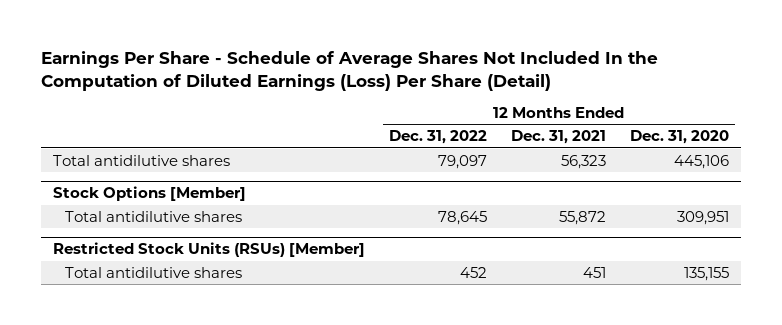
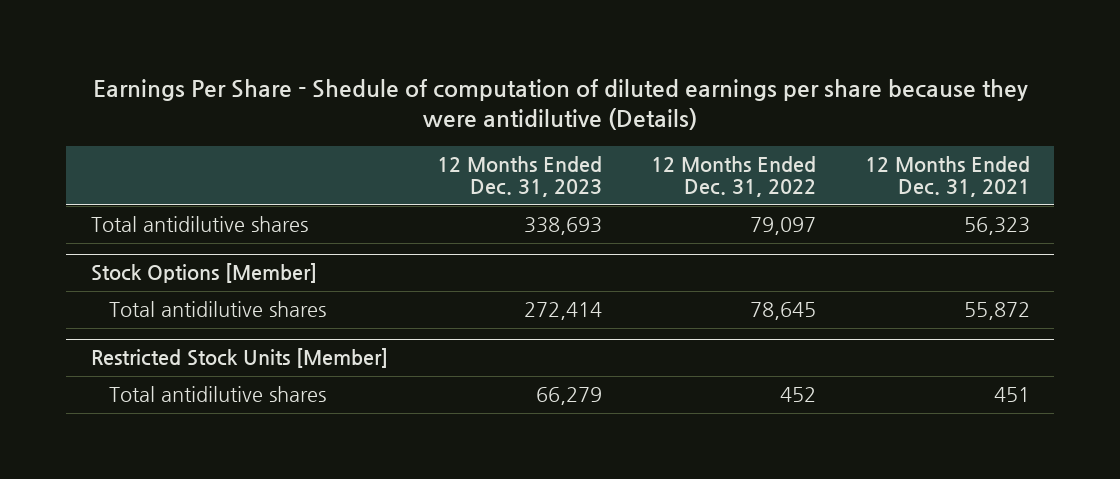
- Earnings Per Share - Schedule of Average Shares Not Included In the Computation of Diluted Earnings (Loss) Per Share (Detail)
+ Earnings Per Share - Shedule of computation of diluted earnings per share because they were antidilutive (Details)
- | 12 Months Ended Dec. 31, 2022 | 12 Months Ended Dec. 31, 2021 | 12 Months Ended Dec. 31, 2020
+ | 12 Months Ended Dec. 31, 2023 | 12 Months Ended Dec. 31, 2022 | 12 Months Ended Dec. 31, 2021
- Restricted Stock Units (RSUs) [Member]
+ Restricted Stock Units [Member]

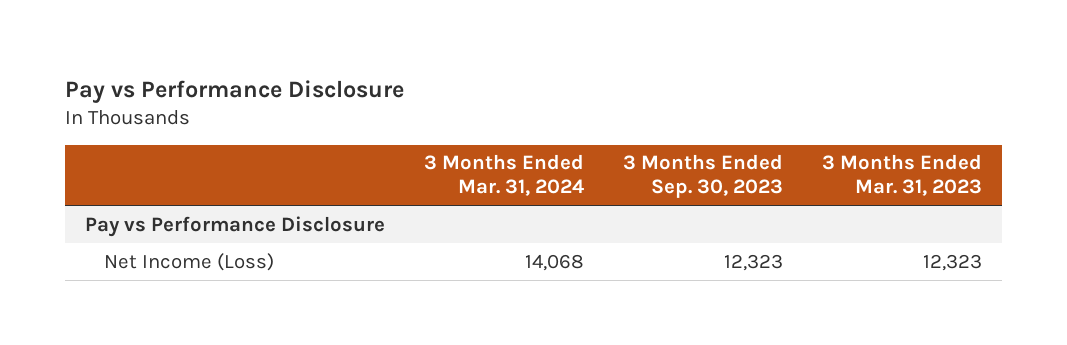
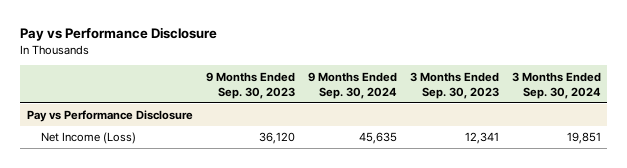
- | 3 Months Ended Mar. 31, 2024 | 3 Months Ended Sep. 30, 2023 | 3 Months Ended Mar. 31, 2023
+ | 9 Months Ended Sep. 30, 2023 | 9 Months Ended Sep. 30, 2024 | 3 Months Ended Sep. 30, 2023 | 3 Months Ended Sep. 30, 2024
- Net Income (Loss) | 14,068 | 12,323 | 12,323
+ Net Income (Loss) | 36,120 | 45,635 | 12,341 | 19,851

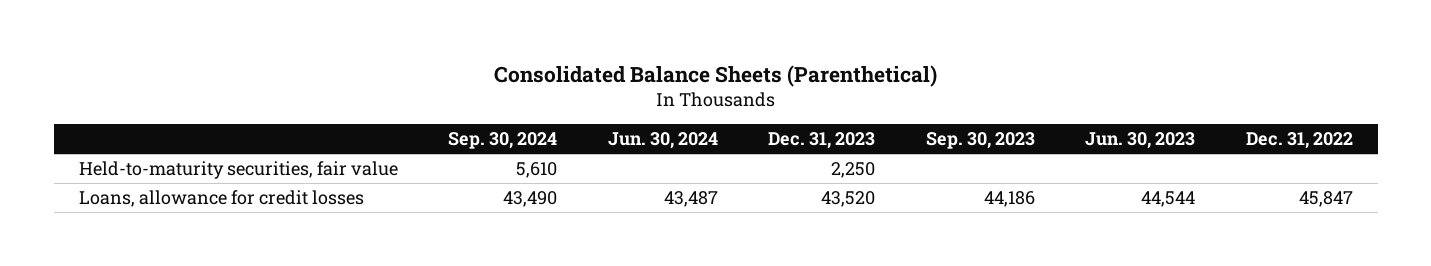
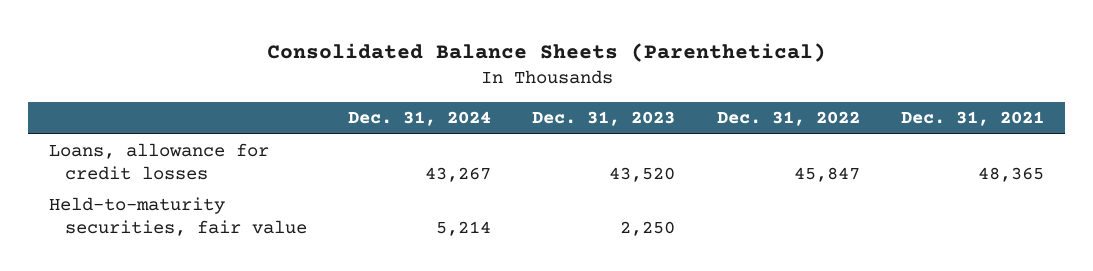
- | Sep. 30, 2024 | Jun. 30, 2024 | Dec. 31, 2023 | Sep. 30, 2023 | Jun. 30, 2023 | Dec. 31, 2022
+ | Dec. 31, 2024 | Dec. 31, 2023 | Dec. 31, 2022 | Dec. 31, 2021
moved down: Held-to-maturity securities, fair value | 5,214 | 2,250 | |

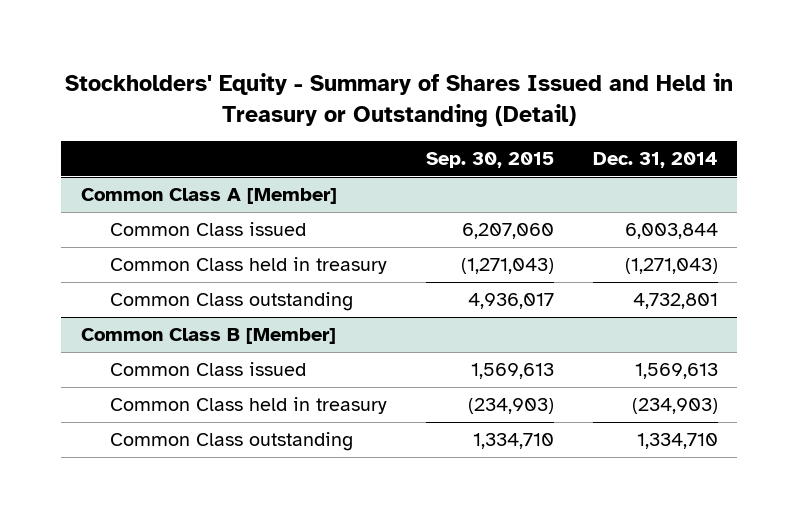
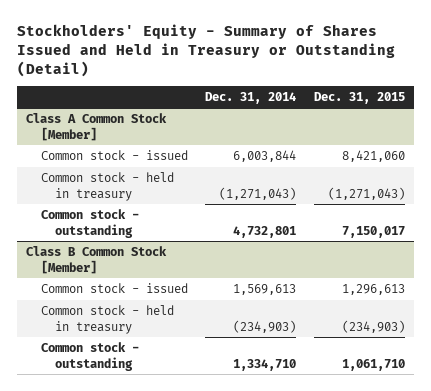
- | Sep. 30, 2015 | Dec. 31, 2014
+ | Dec. 31, 2014 | Dec. 31, 2015
- Common Class A [Member]
- Common Class issued | 6,207,060 | 6,003,844
- Common Class held in treasury | (1,271,043) | (1,271,043)
- Common Class outstanding | 4,936,017 | 4,732,801
- Common Class B [Member]
- Common Class issued | 1,569,613 | 1,569,613
- Common Class held in treasury | (234,903) | (234,903)
- Common Class outstanding | 1,334,710 | 1,334,710
+ Class A Common Stock [Member]
+ Common stock - issued | 6,003,844 | 8,421,060
+ Common stock - held in treasury | (1,271,043) | (1,271,043)
+ Common stock - outstanding | 4,732,801 | 7,150,017
+ Class B Common Stock [Member]
+ Common stock - issued | 1,569,613 | 1,296,613
+ Common stock - held in treasury | (234,903) | (234,903)
+ Common stock - outstanding | 1,334,710 | 1,061,710

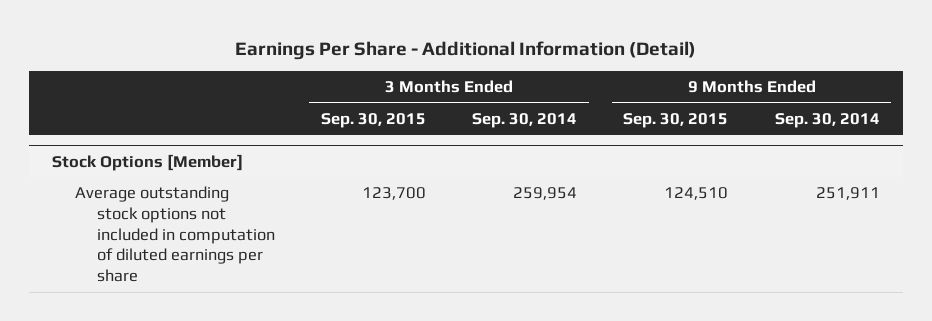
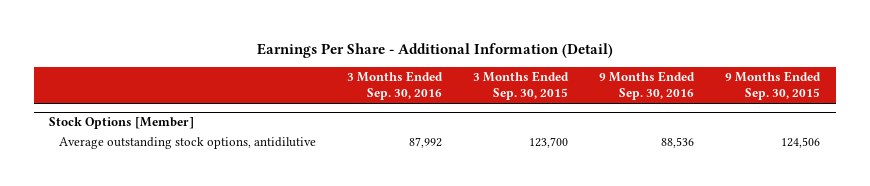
- | 3 Months Ended Sep. 30, 2015 | 3 Months Ended Sep. 30, 2014 | 9 Months Ended Sep. 30, 2015 | 9 Months Ended Sep. 30, 2014
+ | 3 Months Ended Sep. 30, 2016 | 3 Months Ended Sep. 30, 2015 | 9 Months Ended Sep. 30, 2016 | 9 Months Ended Sep. 30, 2015
@ Stock Options [Member]
- Average outstanding stock options not included in computation of diluted earnings per share | 123,700 | 259,954 | 124,510 | 251,911
+ Average outstanding stock options, antidilutive | 87,992 | 123,700 | 88,536 | 124,506

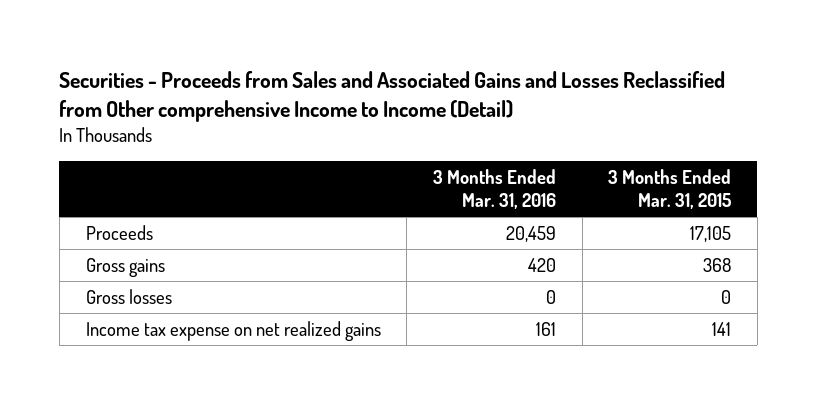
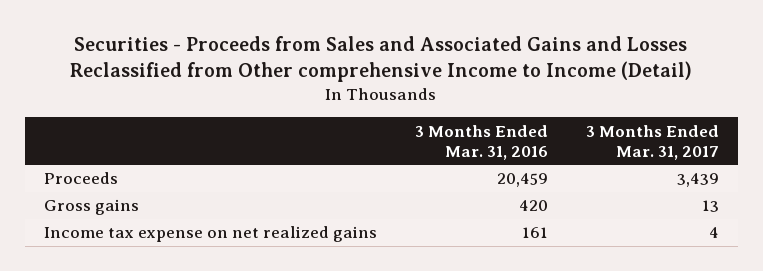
- | 3 Months Ended Mar. 31, 2016 | 3 Months Ended Mar. 31, 2015
+ | 3 Months Ended Mar. 31, 2016 | 3 Months Ended Mar. 31, 2017
- Gross losses | 0 | 0

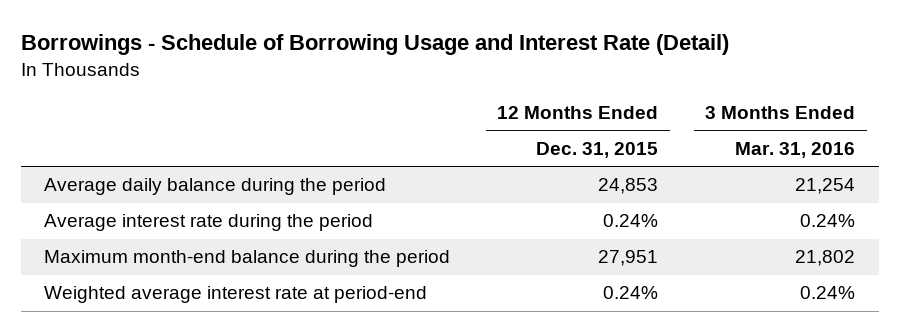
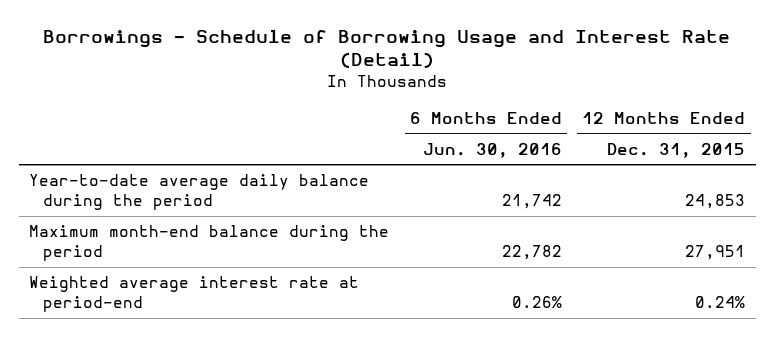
- | 12 Months Ended Dec. 31, 2015 | 3 Months Ended Mar. 31, 2016
+ | 6 Months Ended Jun. 30, 2016 | 12 Months Ended Dec. 31, 2015
- Average daily balance during the period | 24,853 | 21,254
- Average interest rate during the period | 0.24% | 0.24%
+ Year-to-date average daily balance during the period | 21,742 | 24,853

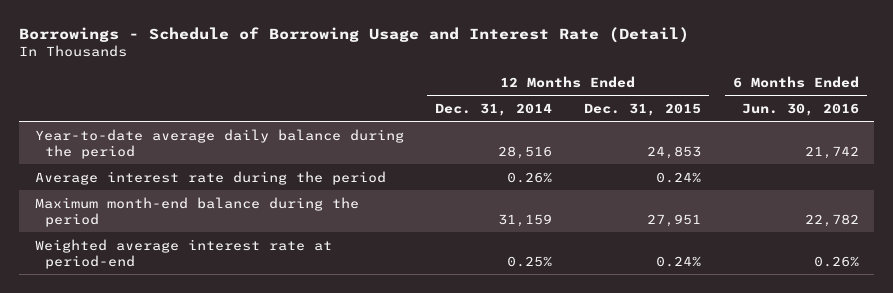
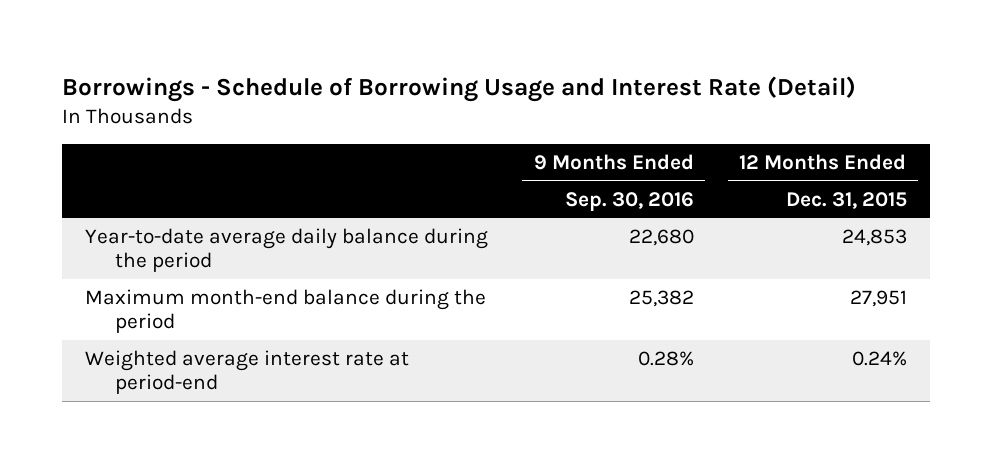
- | 12 Months Ended Dec. 31, 2014 | 12 Months Ended Dec. 31, 2015 | 6 Months Ended Jun. 30, 2016
+ | 9 Months Ended Sep. 30, 2016 | 12 Months Ended Dec. 31, 2015
- Average interest rate during the period | 0.26% | 0.24% |

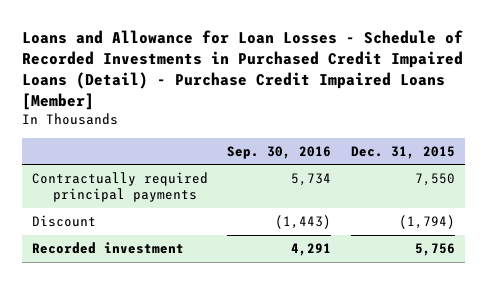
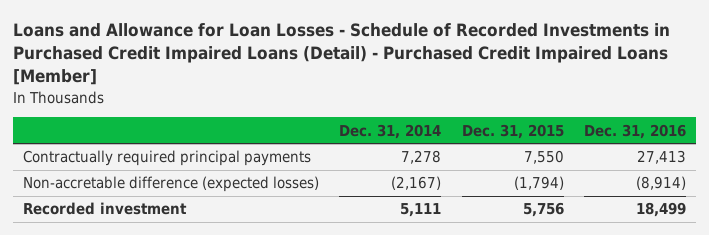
- Loans and Allowance for Loan Losses - Schedule of Recorded Investments in Purchased Credit Impaired Loans (Detail) - Purchase Credit Impaired Loans [Member]
+ Loans and Allowance for Loan Losses - Schedule of Recorded Investments in Purchased Credit Impaired Loans (Detail) - Purchased Credit Impaired Loans [Member]
- | Sep. 30, 2016 | Dec. 31, 2015
+ | Dec. 31, 2014 | Dec. 31, 2015 | Dec. 31, 2016
- Discount | (1,443) | (1,794)
+ Non-accretable difference (expected losses) | (2,167) | (1,794) | (8,914)

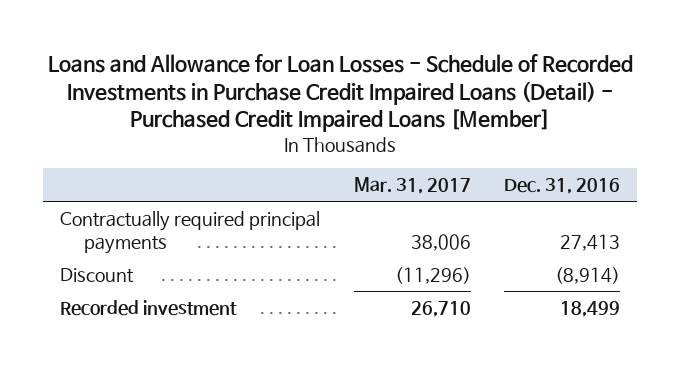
- Loans and Allowance for Loan Losses - Schedule of Recorded Investments in Purchased Credit Impaired Loans (Detail) - Purchased Credit Impaired Loans [Member]
+ Loans and Allowance for Loan Losses - Schedule of Recorded Investments in Purchase Credit Impaired Loans (Detail) - Purchased Credit Impaired Loans [Member]
- | Dec. 31, 2014 | Dec. 31, 2015 | Dec. 31, 2016
+ | Mar. 31, 2017 | Dec. 31, 2016
- Non-accretable difference (expected losses) | (2,167) | (1,794) | (8,914)
+ Discount | (11,296) | (8,914)

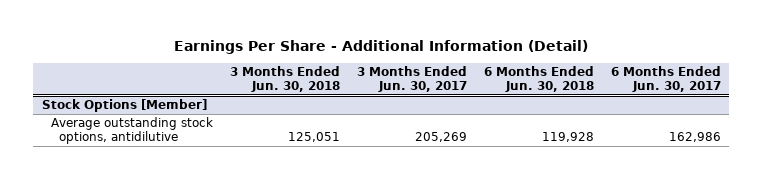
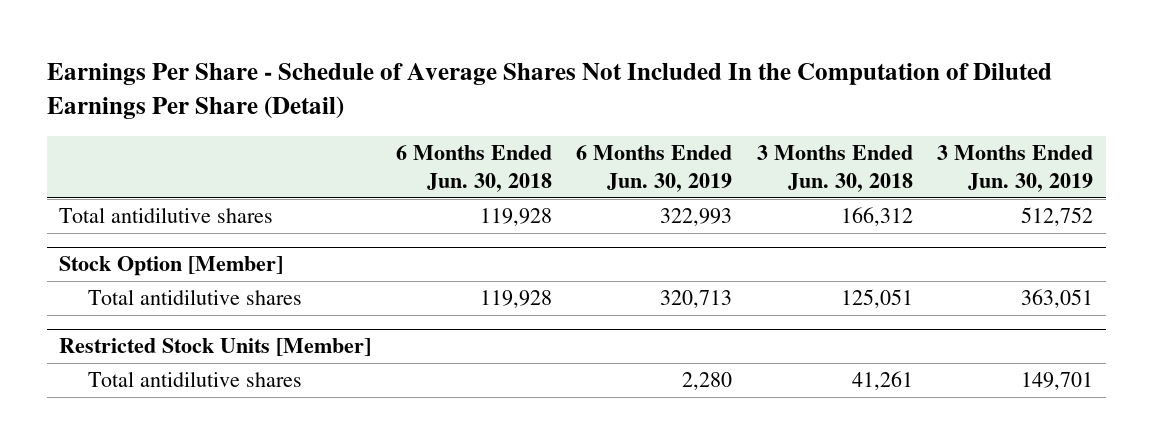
- Earnings Per Share - Additional Information (Detail)
+ Earnings Per Share - Schedule of Average Shares Not Included In the Computation of Diluted Earnings Per Share (Detail)
- | 3 Months Ended Jun. 30, 2018 | 3 Months Ended Jun. 30, 2017 | 6 Months Ended Jun. 30, 2018 | 6 Months Ended Jun. 30, 2017
+ | 6 Months Ended Jun. 30, 2018 | 6 Months Ended Jun. 30, 2019 | 3 Months Ended Jun. 30, 2018 | 3 Months Ended Jun. 30, 2019
- Stock Options [Member]
- Average outstanding stock options, antidilutive | 125,051 | 205,269 | 119,928 | 162,986
+ Total antidilutive shares | 119,928 | 322,993 | 166,312 | 512,752
+ Stock Option [Member]
+ Total antidilutive shares | 119,928 | 320,713 | 125,051 | 363,051
+ Restricted Stock Units [Member]
+ Total antidilutive shares | | 2,280 | 41,261 | 149,701

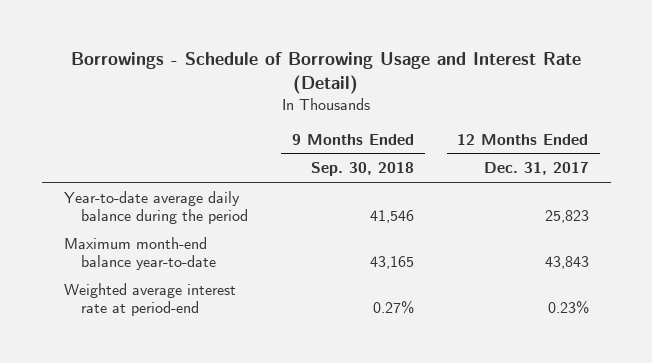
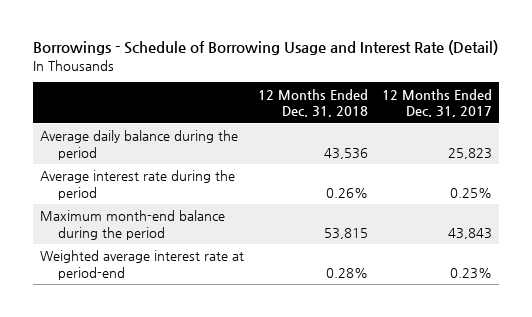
- | 9 Months Ended Sep. 30, 2018 | 12 Months Ended Dec. 31, 2017
+ | 12 Months Ended Dec. 31, 2018 | 12 Months Ended Dec. 31, 2017
- Year-to-date average daily balance during the period | 41,546 | 25,823
- Maximum month-end balance year-to-date | 43,165 | 43,843
+ Average daily balance during the period | 43,536 | 25,823
+ Average interest rate during the period | 0.26% | 0.25%
+ Maximum month-end balance during the period | 53,815 | 43,843

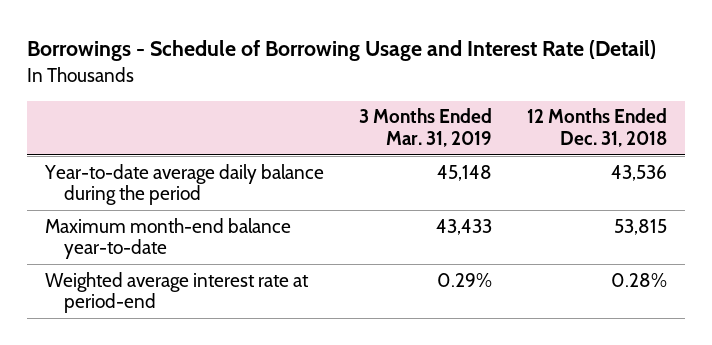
- | 12 Months Ended Dec. 31, 2018 | 12 Months Ended Dec. 31, 2017
+ | 3 Months Ended Mar. 31, 2019 | 12 Months Ended Dec. 31, 2018
- Average daily balance during the period | 43,536 | 25,823
- Average interest rate during the period | 0.26% | 0.25%
- Maximum month-end balance during the period | 53,815 | 43,843
+ Year-to-date average daily balance during the period | 45,148 | 43,536
+ Maximum month-end balance year-to-date | 43,433 | 53,815

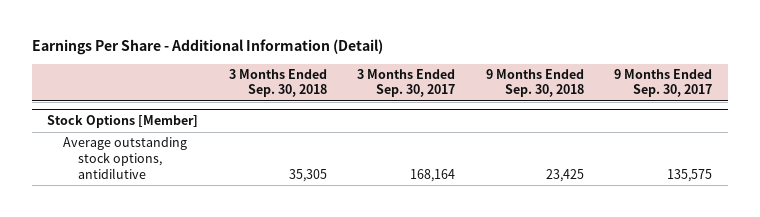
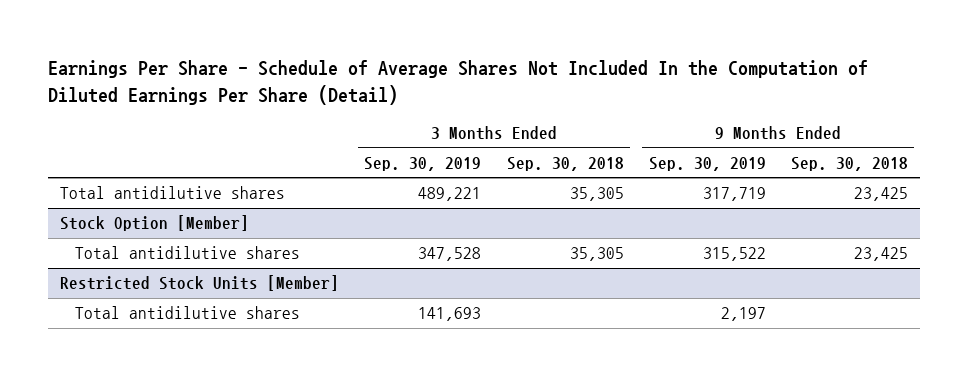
- Earnings Per Share - Additional Information (Detail)
+ Earnings Per Share - Schedule of Average Shares Not Included In the Computation of Diluted Earnings Per Share (Detail)
- | 3 Months Ended Sep. 30, 2018 | 3 Months Ended Sep. 30, 2017 | 9 Months Ended Sep. 30, 2018 | 9 Months Ended Sep. 30, 2017
+ | 3 Months Ended Sep. 30, 2019 | 3 Months Ended Sep. 30, 2018 | 9 Months Ended Sep. 30, 2019 | 9 Months Ended Sep. 30, 2018
- Stock Options [Member]
- Average outstanding stock options, antidilutive | 35,305 | 168,164 | 23,425 | 135,575
+ Total antidilutive shares | 489,221 | 35,305 | 317,719 | 23,425
+ Stock Option [Member]
+ Total antidilutive shares | 347,528 | 35,305 | 315,522 | 23,425
+ Restricted Stock Units [Member]
+ Total antidilutive shares | 141,693 | | 2,197 |

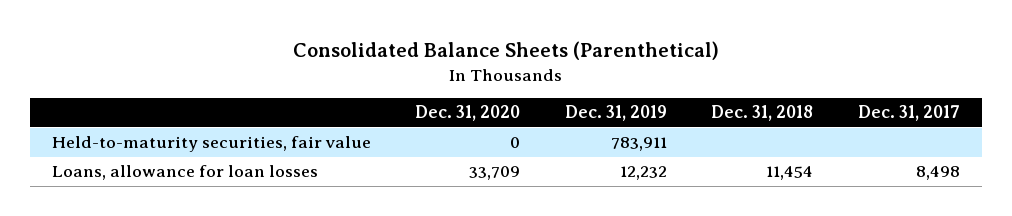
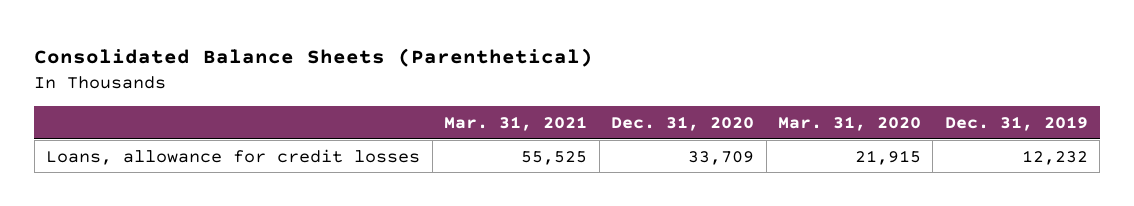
- | Dec. 31, 2020 | Dec. 31, 2019 | Dec. 31, 2018 | Dec. 31, 2017
+ | Mar. 31, 2021 | Dec. 31, 2020 | Mar. 31, 2020 | Dec. 31, 2019
- Held-to-maturity securities, fair value | 0 | 783,911 | |
- Loans, allowance for loan losses | 33,709 | 12,232 | 11,454 | 8,498
+ Loans, allowance for credit losses | 55,525 | 33,709 | 21,915 | 12,232

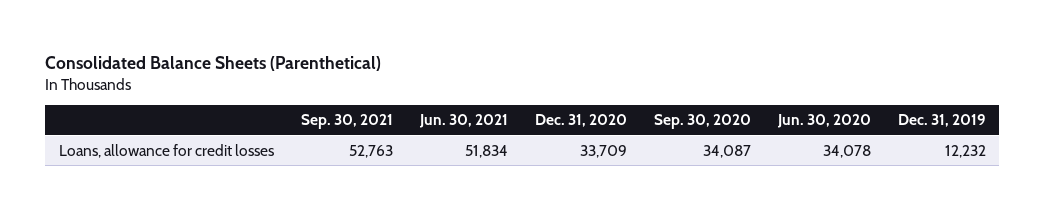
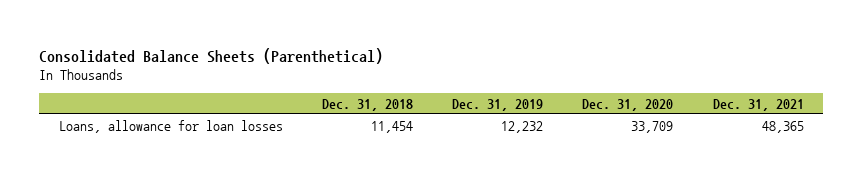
- | Sep. 30, 2021 | Jun. 30, 2021 | Dec. 31, 2020 | Sep. 30, 2020 | Jun. 30, 2020 | Dec. 31, 2019
+ | Dec. 31, 2018 | Dec. 31, 2019 | Dec. 31, 2020 | Dec. 31, 2021
- Loans, allowance for credit losses | 52,763 | 51,834 | 33,709 | 34,087 | 34,078 | 12,232
+ Loans, allowance for loan losses | 11,454 | 12,232 | 33,709 | 48,365

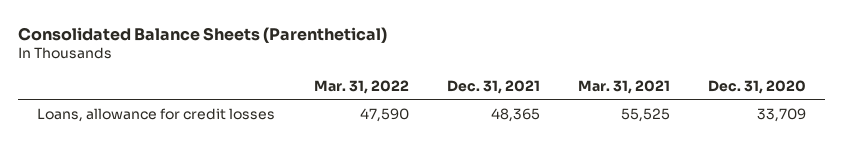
- | Dec. 31, 2018 | Dec. 31, 2019 | Dec. 31, 2020 | Dec. 31, 2021
+ | Mar. 31, 2022 | Dec. 31, 2021 | Mar. 31, 2021 | Dec. 31, 2020
- Loans, allowance for loan losses | 11,454 | 12,232 | 33,709 | 48,365
+ Loans, allowance for credit losses | 47,590 | 48,365 | 55,525 | 33,709

